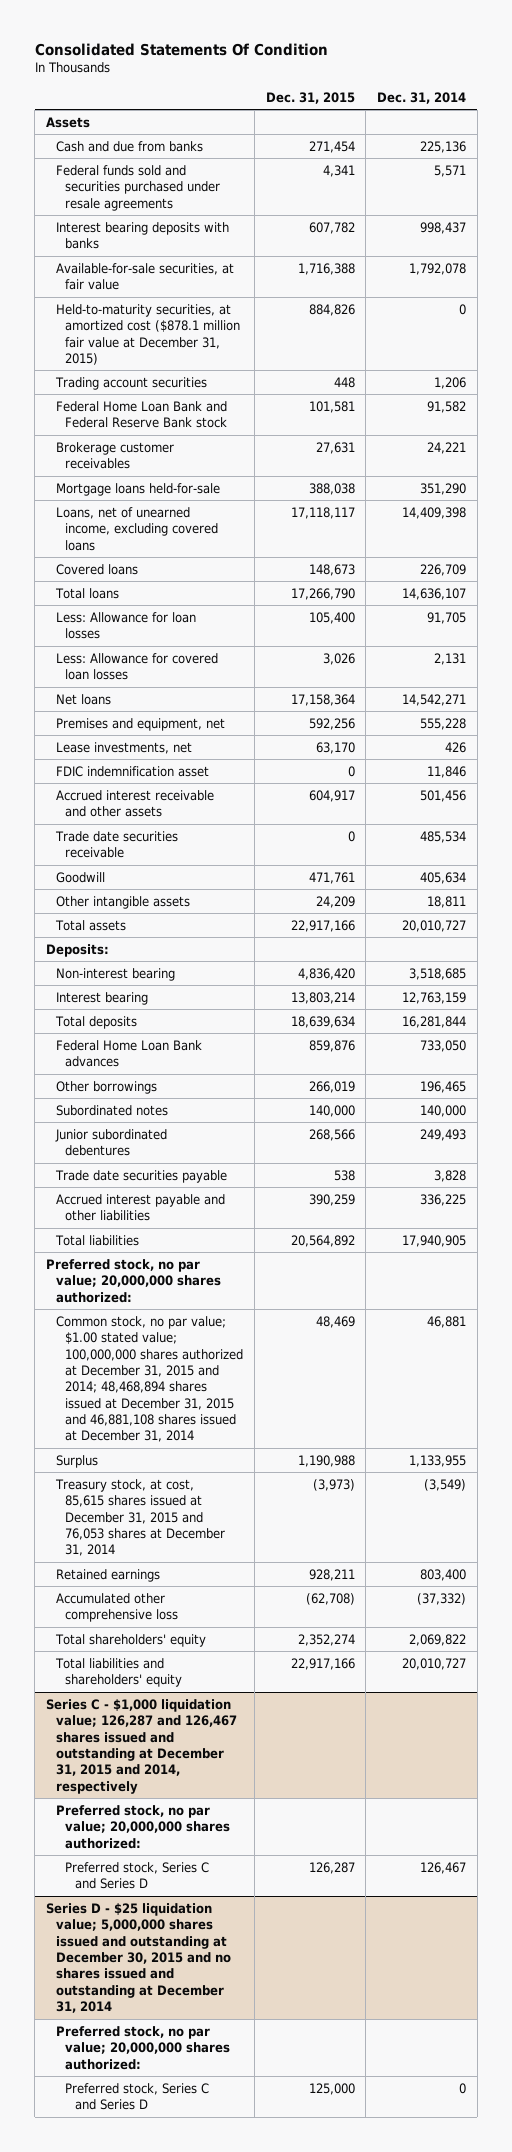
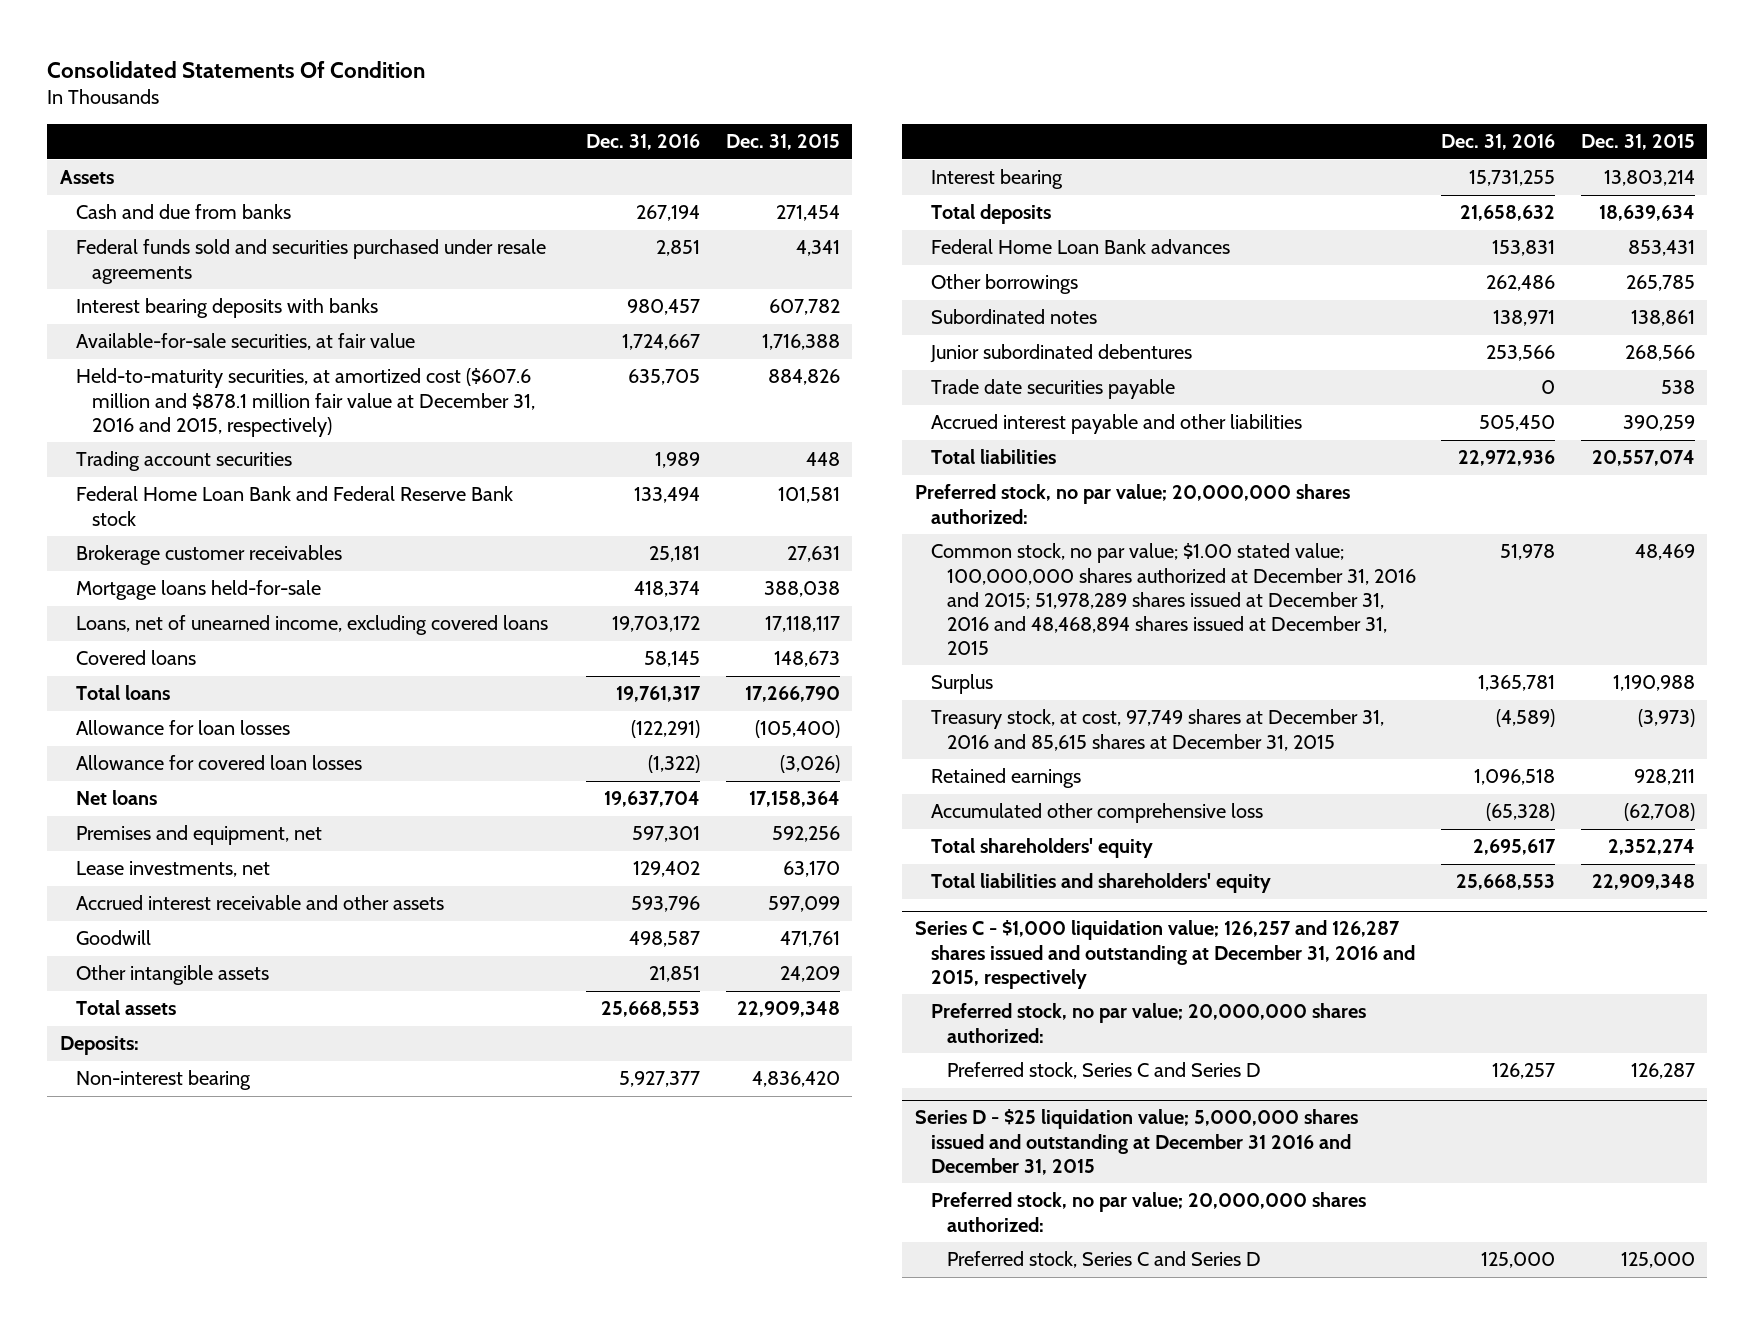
- | Dec. 31, 2015 | Dec. 31, 2014
+ | Dec. 31, 2016 | Dec. 31, 2015
- Held-to-maturity securities, at amortized cost ($878.1 million fair value at December 31, 2015) | 884,826 | 0
+ Held-to-maturity securities, at amortized cost ($607.6 million and $878.1 million fair value at December 31, 2016 and 2015, respectively) | 635,705 | 884,826
- Less: Allowance for loan losses | 105,400 | 91,705
- Less: Allowance for covered loan losses | 3,026 | 2,131
+ Allowance for loan losses | (122,291) | (105,400)
+ Allowance for covered loan losses | (1,322) | (3,026)
- FDIC indemnification asset | 0 | 11,846
- Accrued interest receivable and other assets | 604,917 | 501,456
- Trade date securities receivable | 0 | 485,534
+ Accrued interest receivable and other assets | 593,796 | 597,099
- Total assets | 22,917,166 | 20,010,727
+ Total assets | 25,668,553 | 22,909,348
- Federal Home Loan Bank advances | 859,876 | 733,050
- Other borrowings | 266,019 | 196,465
- Subordinated notes | 140,000 | 140,000
+ Federal Home Loan Bank advances | 153,831 | 853,431
+ Other borrowings | 262,486 | 265,785
+ Subordinated notes | 138,971 | 138,861
- Total liabilities | 20,564,892 | 17,940,905
+ Total liabilities | 22,972,936 | 20,557,074
- Common stock, no par value; $1.00 stated value; 100,000,000 shares authorized at December 31, 2015 and 2014; 48,468,894 shares issued at December 31, 2015 and 46,881,108 shares issued at December 31, 2014 | 48,469 | 46,881
+ Common stock, no par value; $1.00 stated value; 100,000,000 shares authorized at December 31, 2016 and 2015; 51,978,289 shares issued at December 31, 2016 and 48,468,894 shares issued at December 31, 2015 | 51,978 | 48,469
- Treasury stock, at cost, 85,615 shares issued at December 31, 2015 and 76,053 shares at December 31, 2014 | (3,973) | (3,549)
+ Treasury stock, at cost, 97,749 shares at December 31, 2016 and 85,615 shares at December 31, 2015 | (4,589) | (3,973)
- Total liabilities and shareholders' equity | 22,917,166 | 20,010,727
- Series C - $1,000 liquidation value; 126,287 and 126,467 shares issued and outstanding at December 31, 2015 and 2014, respectively
+ Total liabilities and shareholders' equity | 25,668,553 | 22,909,348
+ Series C - $1,000 liquidation value; 126,257 and 126,287 shares issued and outstanding at December 31, 2016 and 2015, respectively
- Series D - $25 liquidation value; 5,000,000 shares issued and outstanding at December 30, 2015 and no shares issued and outstanding at December 31, 2014
+ Series D - $25 liquidation value; 5,000,000 shares issued and outstanding at December 31 2016 and December 31, 2015

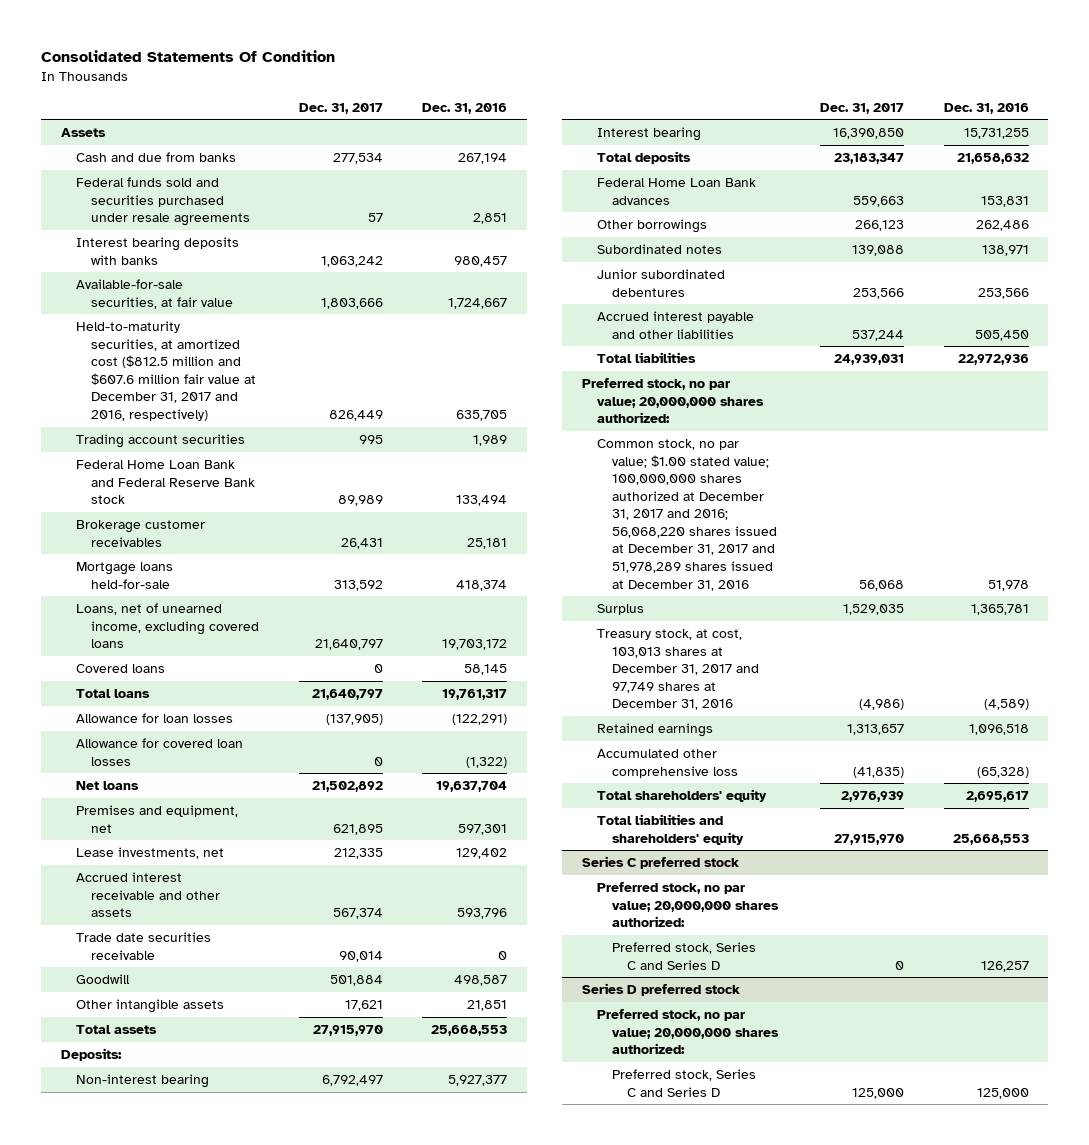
- | Dec. 31, 2016 | Dec. 31, 2015
+ | Dec. 31, 2017 | Dec. 31, 2016
- Held-to-maturity securities, at amortized cost ($607.6 million and $878.1 million fair value at December 31, 2016 and 2015, respectively) | 635,705 | 884,826
+ Held-to-maturity securities, at amortized cost ($812.5 million and $607.6 million fair value at December 31, 2017 and 2016, respectively) | 826,449 | 635,705
+ Trade date securities receivable | 90,014 | 0
- Trade date securities payable | 0 | 538
- Common stock, no par value; $1.00 stated value; 100,000,000 shares authorized at December 31, 2016 and 2015; 51,978,289 shares issued at December 31, 2016 and 48,468,894 shares issued at December 31, 2015 | 51,978 | 48,469
+ Common stock, no par value; $1.00 stated value; 100,000,000 shares authorized at December 31, 2017 and 2016; 56,068,220 shares issued at December 31, 2017 and 51,978,289 shares issued at December 31, 2016 | 56,068 | 51,978
- Treasury stock, at cost, 97,749 shares at December 31, 2016 and 85,615 shares at December 31, 2015 | (4,589) | (3,973)
+ Treasury stock, at cost, 103,013 shares at December 31, 2017 and 97,749 shares at December 31, 2016 | (4,986) | (4,589)
- Series C - $1,000 liquidation value; 126,257 and 126,287 shares issued and outstanding at December 31, 2016 and 2015, respectively
+ Series C preferred stock
- Series D - $25 liquidation value; 5,000,000 shares issued and outstanding at December 31 2016 and December 31, 2015
+ Series D preferred stock

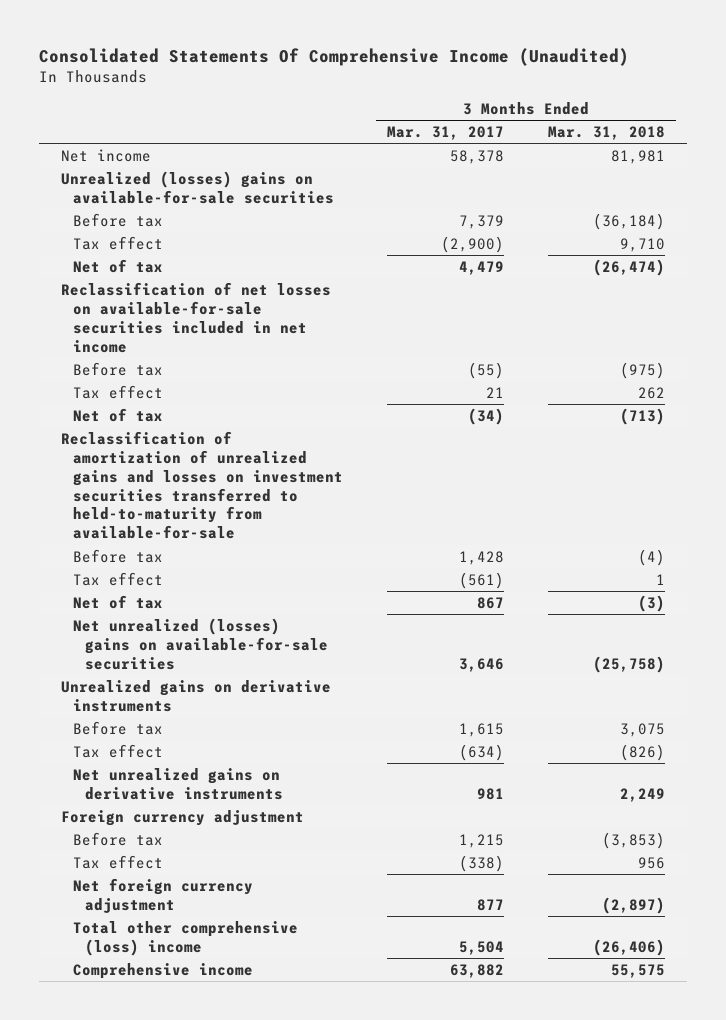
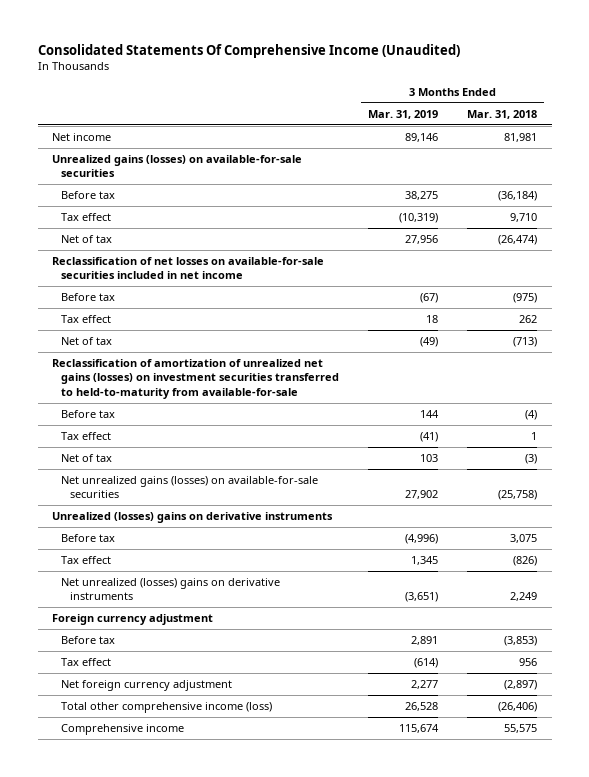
- | 3 Months Ended Mar. 31, 2017 | 3 Months Ended Mar. 31, 2018
+ | 3 Months Ended Mar. 31, 2019 | 3 Months Ended Mar. 31, 2018
- Unrealized (losses) gains on available-for-sale securities
+ Unrealized gains (losses) on available-for-sale securities
- Reclassification of amortization of unrealized gains and losses on investment securities transferred to held-to-maturity from available-for-sale
+ Reclassification of amortization of unrealized net gains (losses) on investment securities transferred to held-to-maturity from available-for-sale
- Net unrealized (losses) gains on available-for-sale securities | 3,646 | (25,758)
- Unrealized gains on derivative instruments
+ Net unrealized gains (losses) on available-for-sale securities | 27,902 | (25,758)
+ Unrealized (losses) gains on derivative instruments
- Net unrealized gains on derivative instruments | 981 | 2,249
+ Net unrealized (losses) gains on derivative instruments | (3,651) | 2,249
- Total other comprehensive (loss) income | 5,504 | (26,406)
+ Total other comprehensive income (loss) | 26,528 | (26,406)

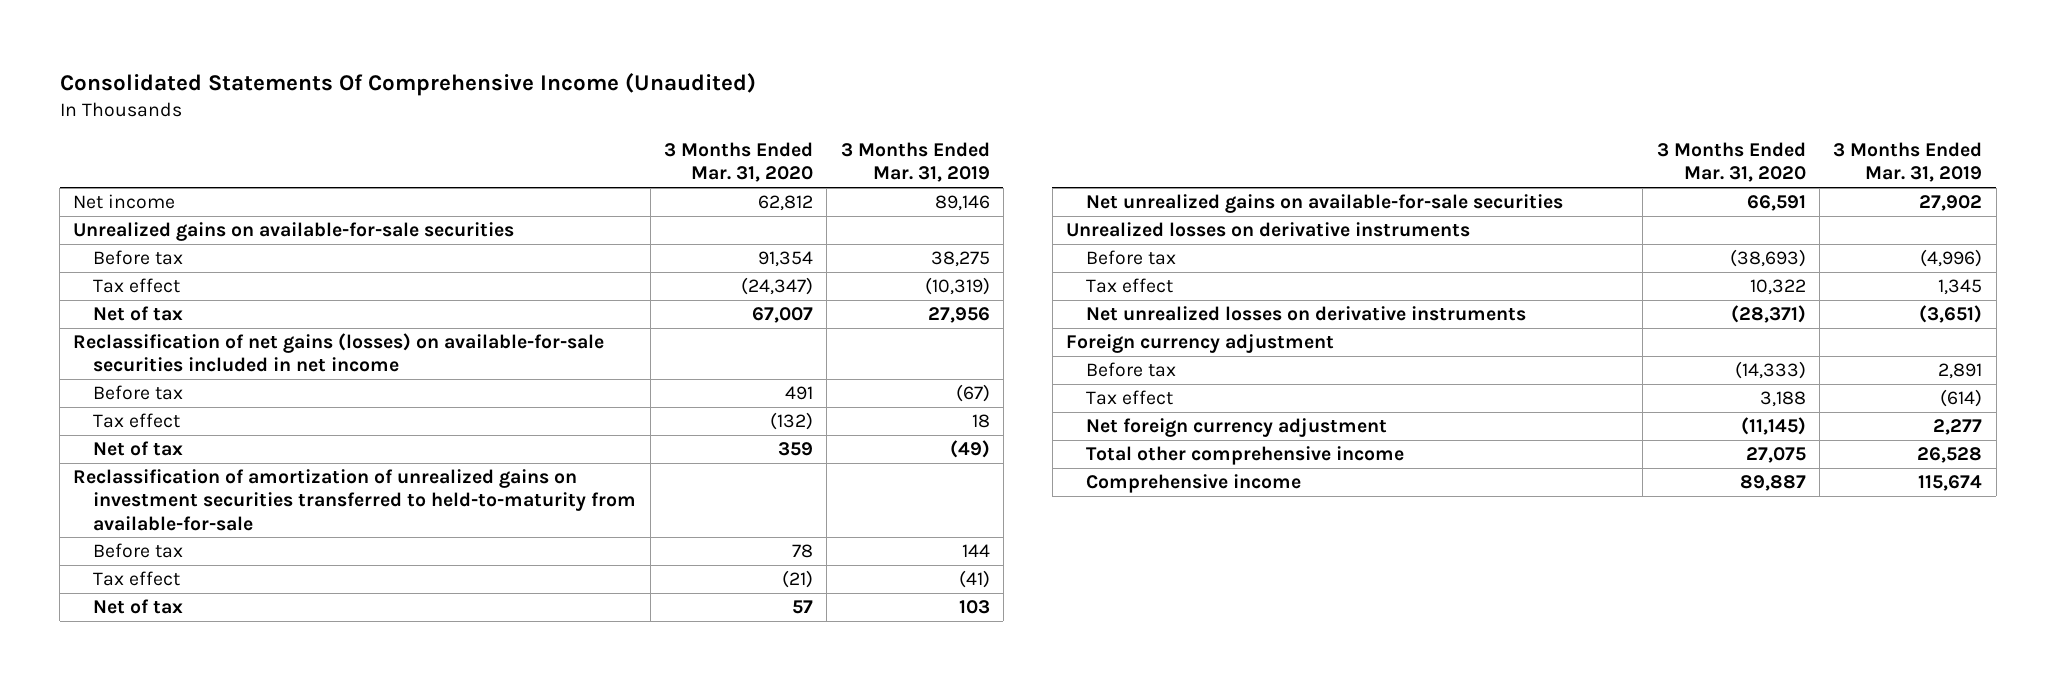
- | 3 Months Ended Mar. 31, 2019 | 3 Months Ended Mar. 31, 2018
+ | 3 Months Ended Mar. 31, 2020 | 3 Months Ended Mar. 31, 2019
- Unrealized gains (losses) on available-for-sale securities
+ Unrealized gains on available-for-sale securities
- Reclassification of net losses on available-for-sale securities included in net income
+ Reclassification of net gains (losses) on available-for-sale securities included in net income
- Reclassification of amortization of unrealized net gains (losses) on investment securities transferred to held-to-maturity from available-for-sale
+ Reclassification of amortization of unrealized gains on investment securities transferred to held-to-maturity from available-for-sale
- Net unrealized gains (losses) on available-for-sale securities | 27,902 | (25,758)
- Unrealized (losses) gains on derivative instruments
+ Net unrealized gains on available-for-sale securities | 66,591 | 27,902
+ Unrealized losses on derivative instruments
- Net unrealized (losses) gains on derivative instruments | (3,651) | 2,249
+ Net unrealized losses on derivative instruments | (28,371) | (3,651)
- Total other comprehensive income (loss) | 26,528 | (26,406)
+ Total other comprehensive income | 27,075 | 26,528

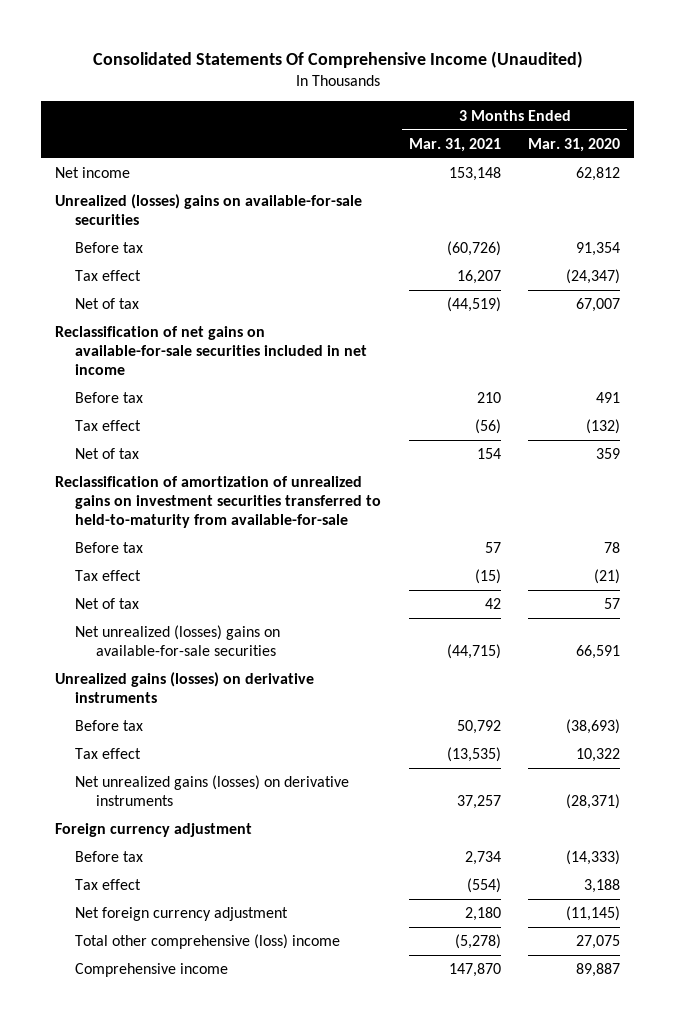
- | 3 Months Ended Mar. 31, 2020 | 3 Months Ended Mar. 31, 2019
+ | 3 Months Ended Mar. 31, 2021 | 3 Months Ended Mar. 31, 2020
- Unrealized gains on available-for-sale securities
+ Unrealized (losses) gains on available-for-sale securities
- Reclassification of net gains (losses) on available-for-sale securities included in net income
+ Reclassification of net gains on available-for-sale securities included in net income
- Net unrealized gains on available-for-sale securities | 66,591 | 27,902
- Unrealized losses on derivative instruments
+ Net unrealized (losses) gains on available-for-sale securities | (44,715) | 66,591
+ Unrealized gains (losses) on derivative instruments
- Net unrealized losses on derivative instruments | (28,371) | (3,651)
+ Net unrealized gains (losses) on derivative instruments | 37,257 | (28,371)
- Total other comprehensive income | 27,075 | 26,528
+ Total other comprehensive (loss) income | (5,278) | 27,075

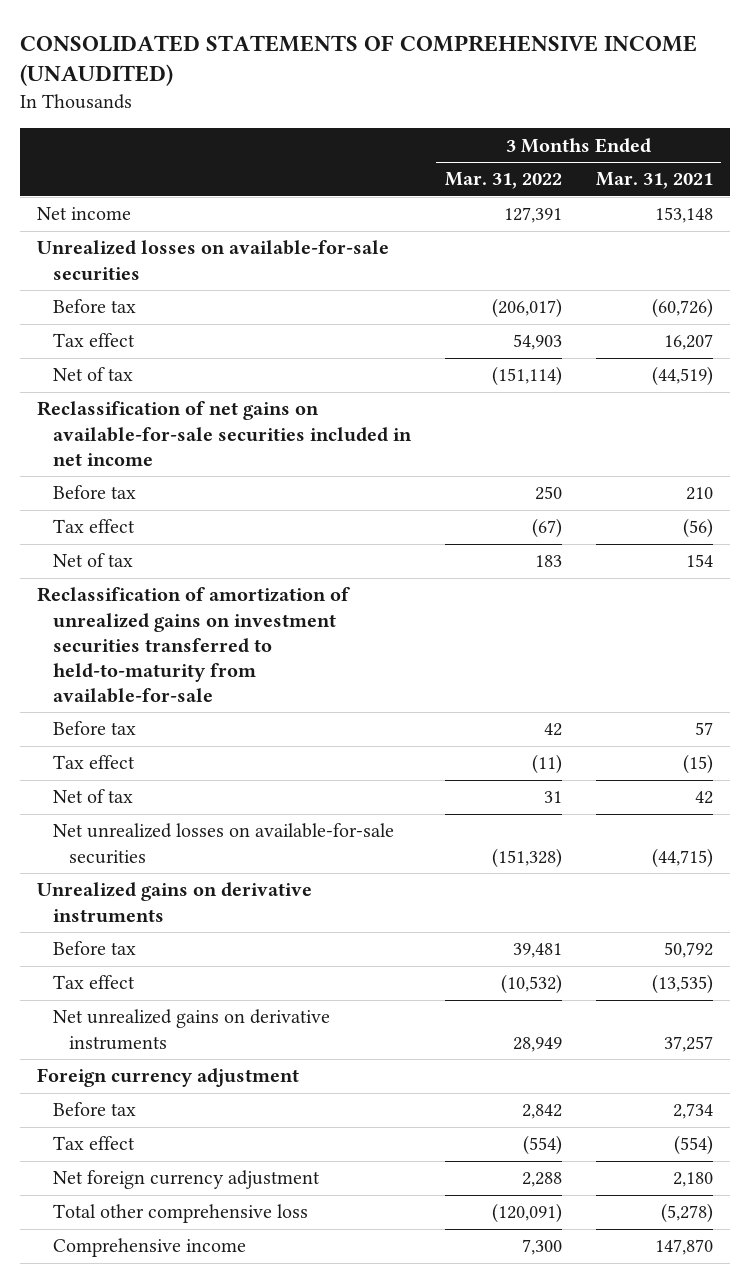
- Consolidated Statements Of Comprehensive Income (Unaudited)
+ CONSOLIDATED STATEMENTS OF COMPREHENSIVE INCOME (UNAUDITED)
- | 3 Months Ended Mar. 31, 2021 | 3 Months Ended Mar. 31, 2020
+ | 3 Months Ended Mar. 31, 2022 | 3 Months Ended Mar. 31, 2021
- Unrealized (losses) gains on available-for-sale securities
+ Unrealized losses on available-for-sale securities
- Net unrealized (losses) gains on available-for-sale securities | (44,715) | 66,591
- Unrealized gains (losses) on derivative instruments
+ Net unrealized losses on available-for-sale securities | (151,328) | (44,715)
+ Unrealized gains on derivative instruments
- Net unrealized gains (losses) on derivative instruments | 37,257 | (28,371)
+ Net unrealized gains on derivative instruments | 28,949 | 37,257
- Total other comprehensive (loss) income | (5,278) | 27,075
+ Total other comprehensive loss | (120,091) | (5,278)

